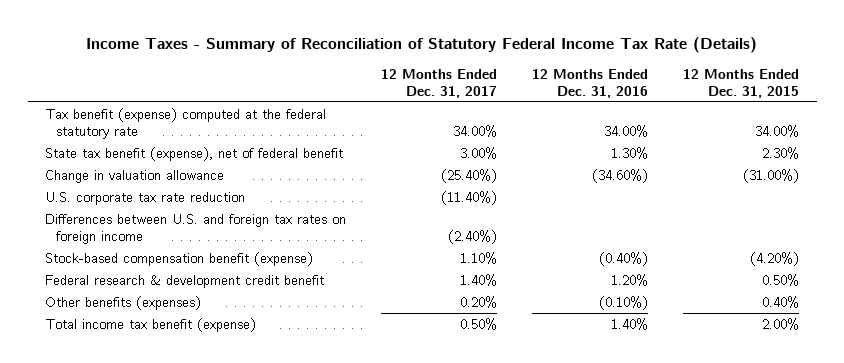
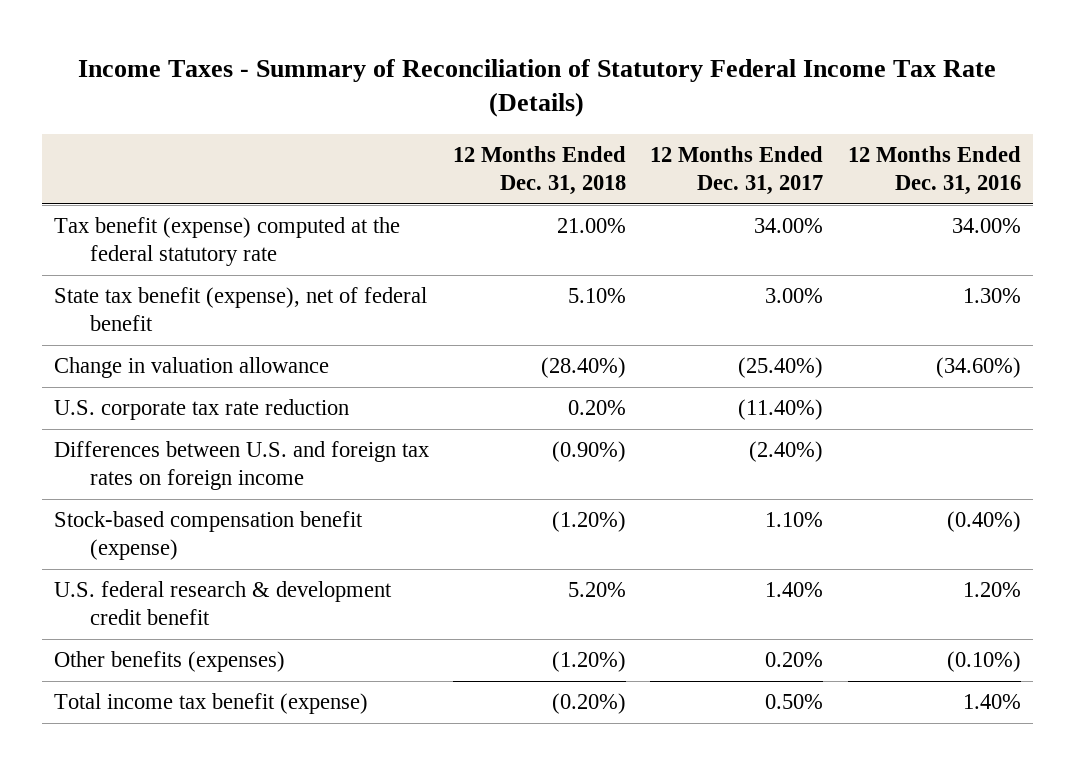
- | 12 Months Ended Dec. 31, 2017 | 12 Months Ended Dec. 31, 2016 | 12 Months Ended Dec. 31, 2015
+ | 12 Months Ended Dec. 31, 2018 | 12 Months Ended Dec. 31, 2017 | 12 Months Ended Dec. 31, 2016
- Federal research & development credit benefit | 1.40% | 1.20% | 0.50%
+ U.S. federal research & development credit benefit | 5.20% | 1.40% | 1.20%

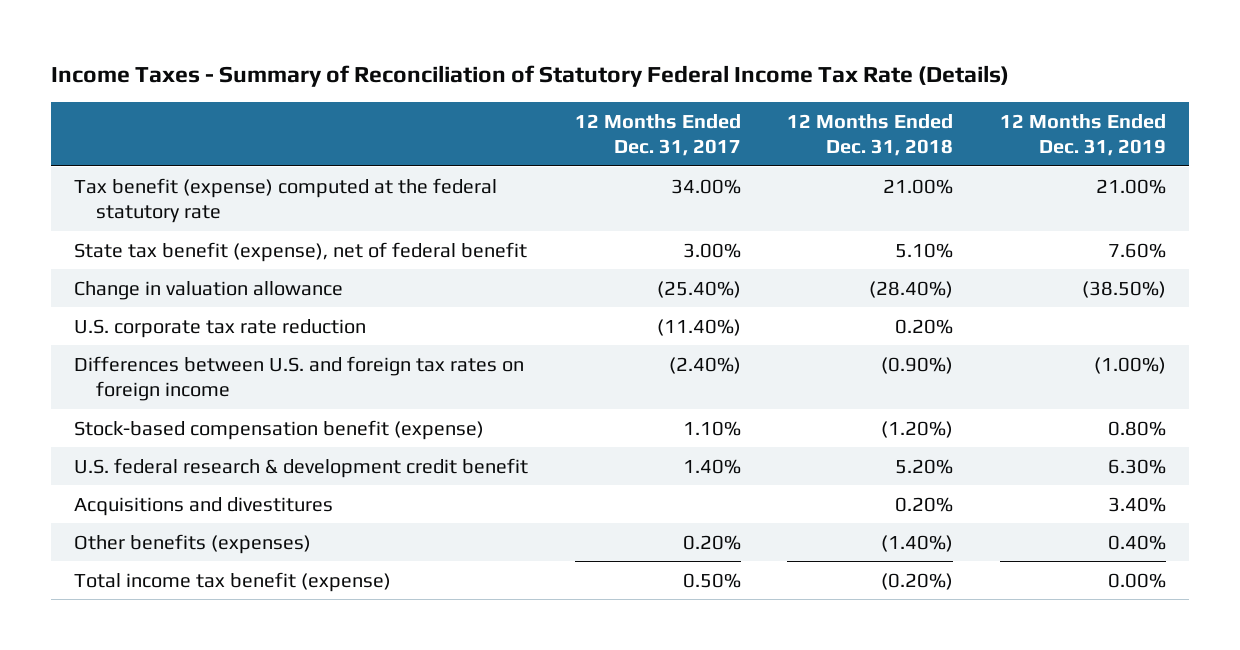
- | 12 Months Ended Dec. 31, 2018 | 12 Months Ended Dec. 31, 2017 | 12 Months Ended Dec. 31, 2016
+ | 12 Months Ended Dec. 31, 2017 | 12 Months Ended Dec. 31, 2018 | 12 Months Ended Dec. 31, 2019
- Other benefits (expenses) | (1.20%) | 0.20% | (0.10%)
+ Acquisitions and divestitures | | 0.20% | 3.40%
+ Other benefits (expenses) | 0.20% | (1.40%) | 0.40%

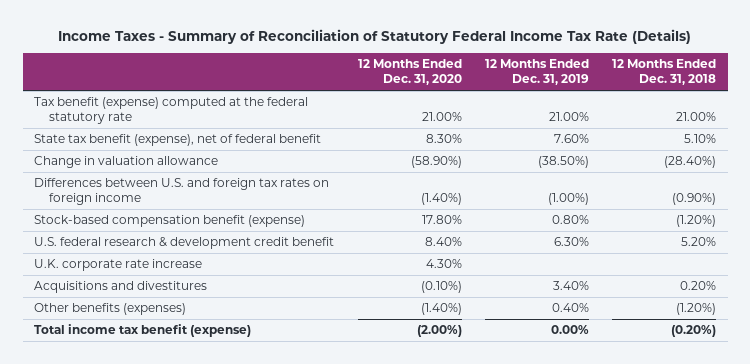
- | 12 Months Ended Dec. 31, 2017 | 12 Months Ended Dec. 31, 2018 | 12 Months Ended Dec. 31, 2019
+ | 12 Months Ended Dec. 31, 2020 | 12 Months Ended Dec. 31, 2019 | 12 Months Ended Dec. 31, 2018
- U.S. corporate tax rate reduction | (11.40%) | 0.20% |
+ U.K. corporate rate increase | 4.30% | |
- Other benefits (expenses) | 0.20% | (1.40%) | 0.40%
+ Other benefits (expenses) | (1.40%) | 0.40% | (1.20%)

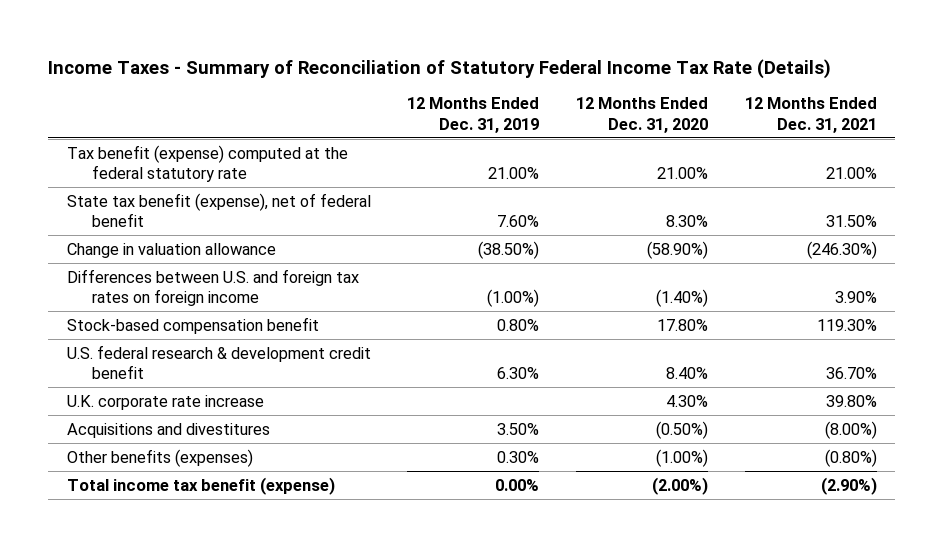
- | 12 Months Ended Dec. 31, 2020 | 12 Months Ended Dec. 31, 2019 | 12 Months Ended Dec. 31, 2018
+ | 12 Months Ended Dec. 31, 2019 | 12 Months Ended Dec. 31, 2020 | 12 Months Ended Dec. 31, 2021
- Stock-based compensation benefit (expense) | 17.80% | 0.80% | (1.20%)
+ Stock-based compensation benefit | 0.80% | 17.80% | 119.30%
- Acquisitions and divestitures | (0.10%) | 3.40% | 0.20%
- Other benefits (expenses) | (1.40%) | 0.40% | (1.20%)
+ Acquisitions and divestitures | 3.50% | (0.50%) | (8.00%)
+ Other benefits (expenses) | 0.30% | (1.00%) | (0.80%)

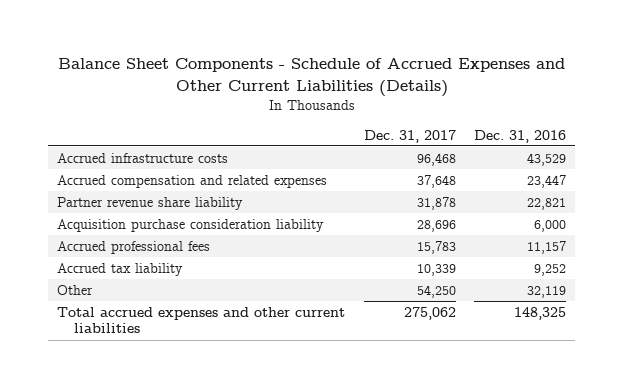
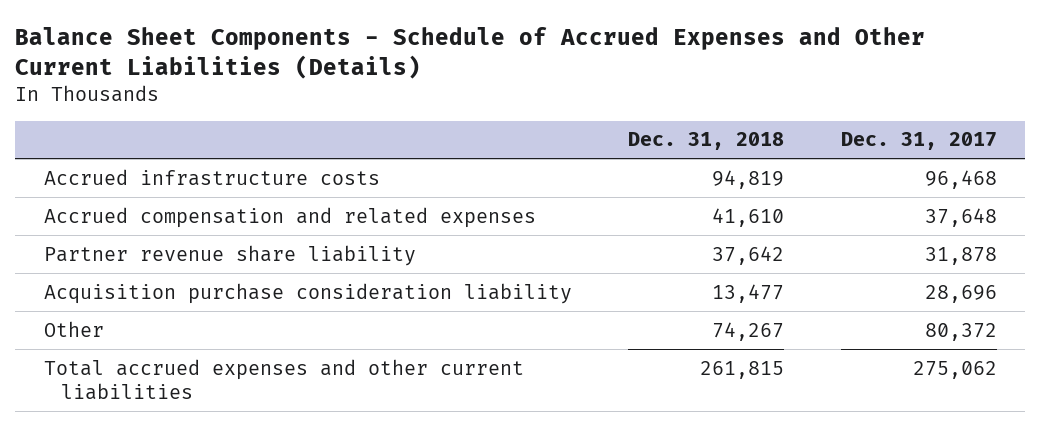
- | Dec. 31, 2017 | Dec. 31, 2016
+ | Dec. 31, 2018 | Dec. 31, 2017
- Accrued professional fees | 15,783 | 11,157
- Accrued tax liability | 10,339 | 9,252
- Other | 54,250 | 32,119
+ Other | 74,267 | 80,372

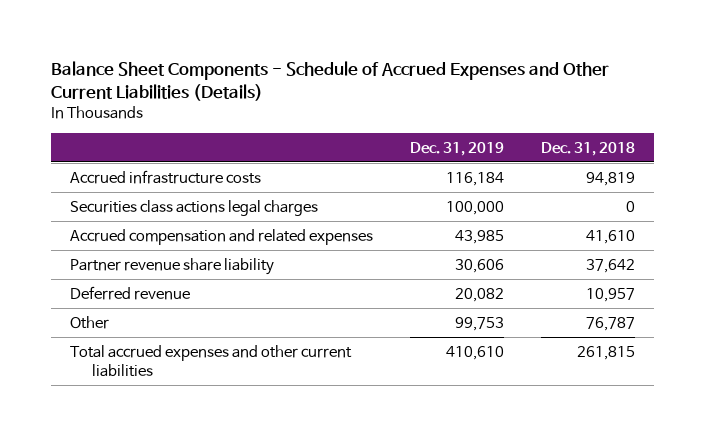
- | Dec. 31, 2018 | Dec. 31, 2017
+ | Dec. 31, 2019 | Dec. 31, 2018
+ Securities class actions legal charges | 100,000 | 0
- Acquisition purchase consideration liability | 13,477 | 28,696
- Other | 74,267 | 80,372
+ Deferred revenue | 20,082 | 10,957
+ Other | 99,753 | 76,787

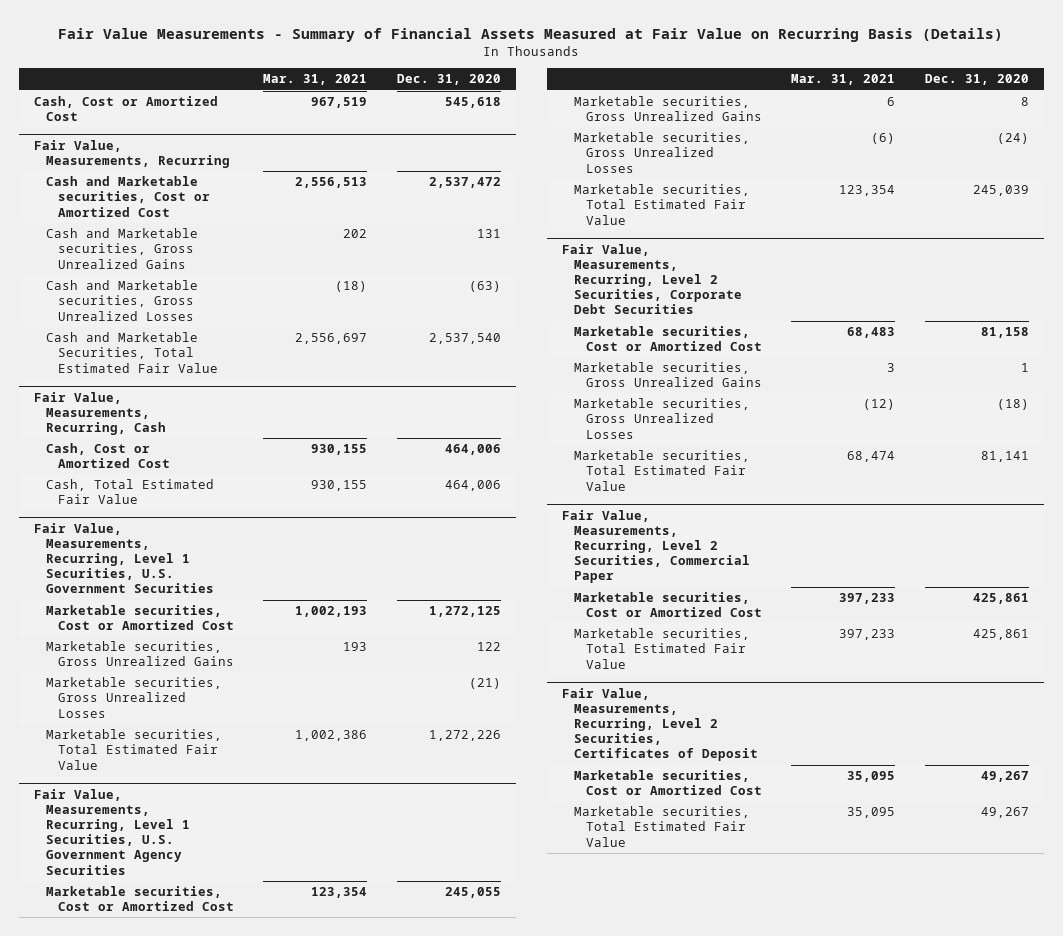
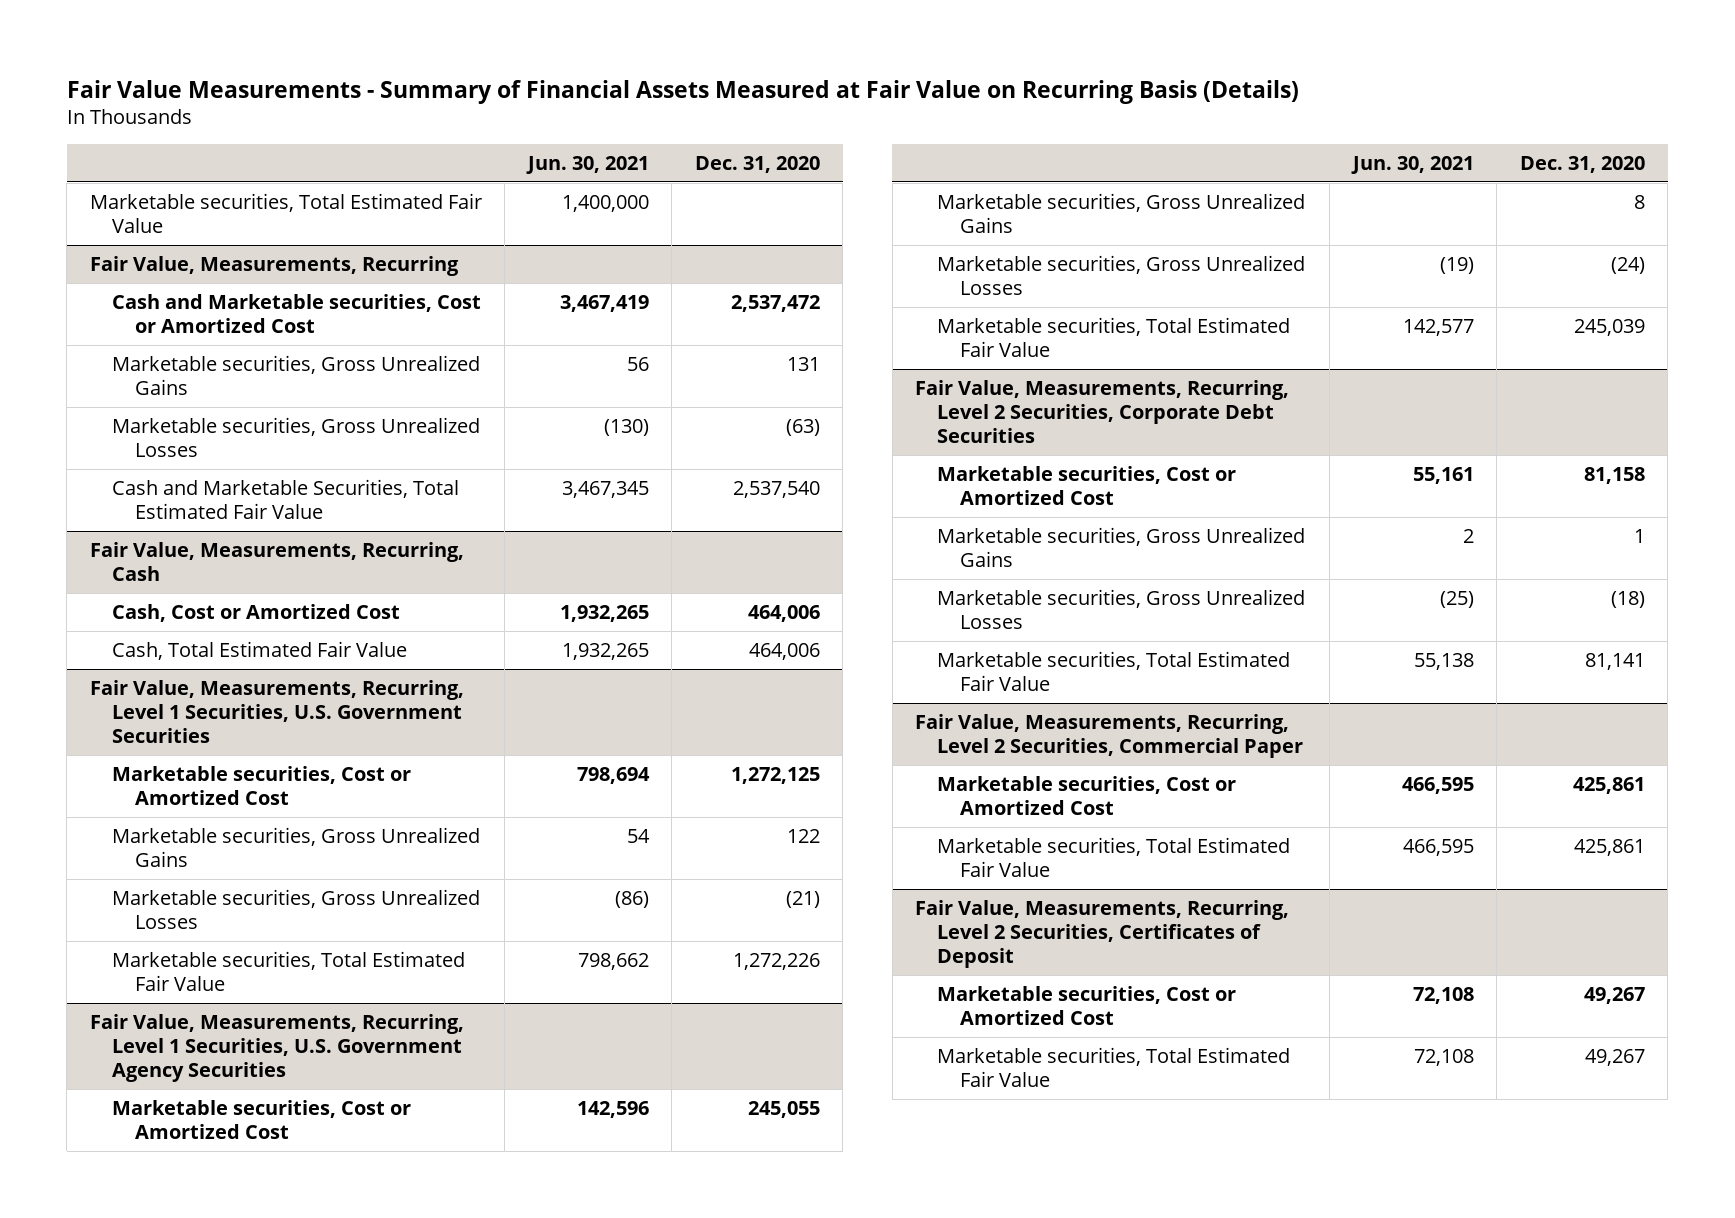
- | Mar. 31, 2021 | Dec. 31, 2020
+ | Jun. 30, 2021 | Dec. 31, 2020
- Cash, Cost or Amortized Cost | 967,519 | 545,618
+ Marketable securities, Total Estimated Fair Value | 1,400,000 |
@ Fair Value, Measurements, Recurring
- Cash and Marketable securities, Gross Unrealized Gains | 202 | 131
- Cash and Marketable securities, Gross Unrealized Losses | (18) | (63)
+ Marketable securities, Gross Unrealized Gains | 56 | 131
+ Marketable securities, Gross Unrealized Losses | (130) | (63)

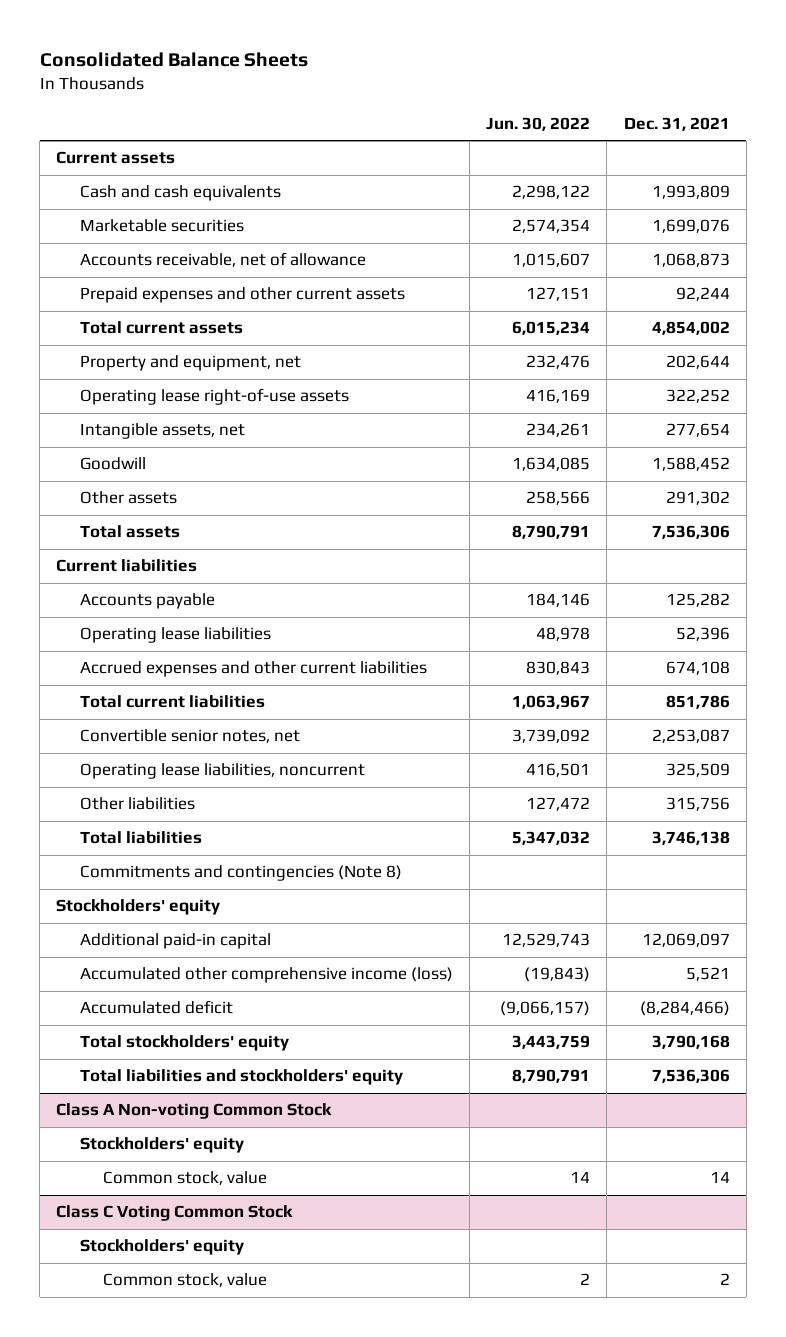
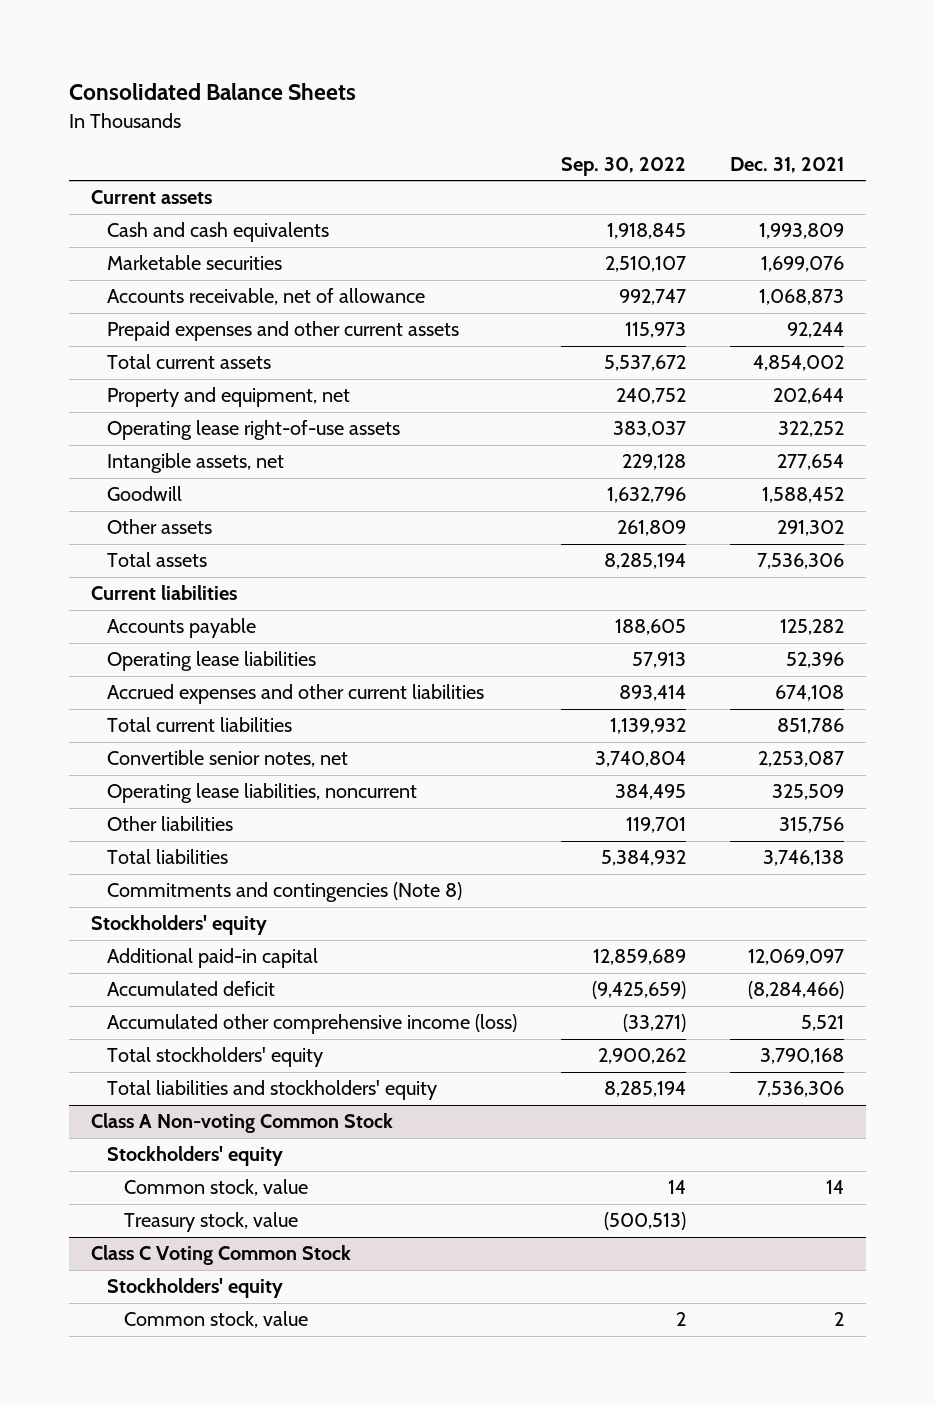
- | Jun. 30, 2022 | Dec. 31, 2021
+ | Sep. 30, 2022 | Dec. 31, 2021
moved down: Accumulated other comprehensive income (loss) | (33,271) | 5,521
@ Class A Non-voting Common Stock
+ Treasury stock, value | (500,513) |

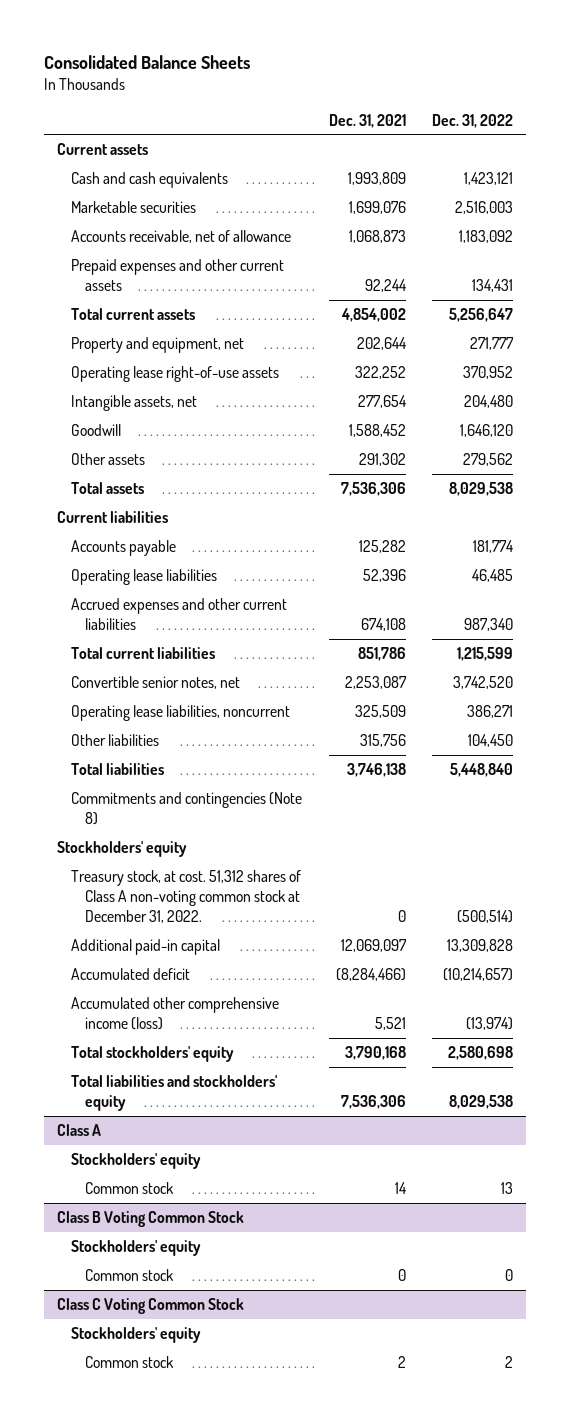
- | Sep. 30, 2022 | Dec. 31, 2021
+ | Dec. 31, 2021 | Dec. 31, 2022
+ Treasury stock, at cost. 51,312 shares of Class A non-voting common stock at December 31, 2022. | 0 | (500,514)
- Class A Non-voting Common Stock
+ Class A
- Common stock, value | 14 | 14
- Treasury stock, value | (500,513) |
+ Common stock | 14 | 13
+ Class B Voting Common Stock
+ Stockholders' equity
+ Common stock | 0 | 0
@ Class C Voting Common Stock
- Common stock, value | 2 | 2
+ Common stock | 2 | 2

